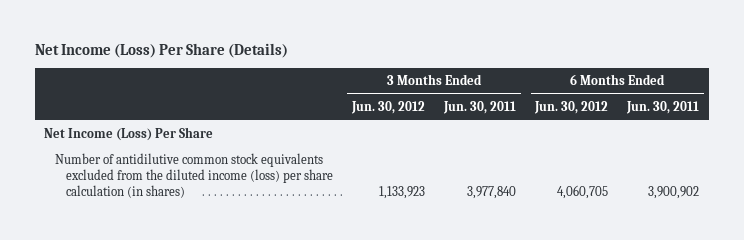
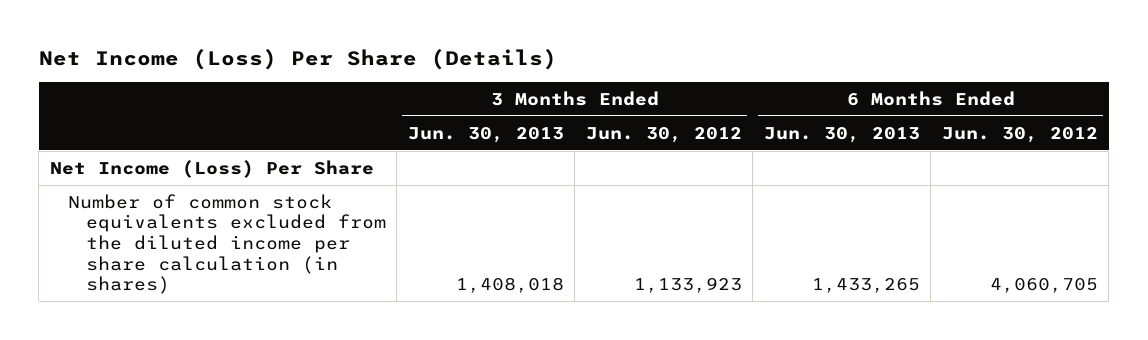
- | 3 Months Ended Jun. 30, 2012 | 3 Months Ended Jun. 30, 2011 | 6 Months Ended Jun. 30, 2012 | 6 Months Ended Jun. 30, 2011
+ | 3 Months Ended Jun. 30, 2013 | 3 Months Ended Jun. 30, 2012 | 6 Months Ended Jun. 30, 2013 | 6 Months Ended Jun. 30, 2012
- Number of antidilutive common stock equivalents excluded from the diluted income (loss) per share calculation (in shares) | 1,133,923 | 3,977,840 | 4,060,705 | 3,900,902
+ Number of common stock equivalents excluded from the diluted income per share calculation (in shares) | 1,408,018 | 1,133,923 | 1,433,265 | 4,060,705

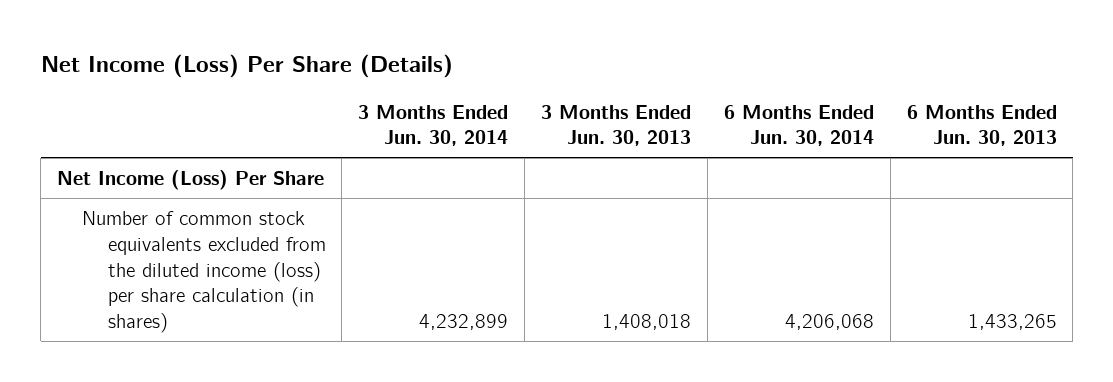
- | 3 Months Ended Jun. 30, 2013 | 3 Months Ended Jun. 30, 2012 | 6 Months Ended Jun. 30, 2013 | 6 Months Ended Jun. 30, 2012
+ | 3 Months Ended Jun. 30, 2014 | 3 Months Ended Jun. 30, 2013 | 6 Months Ended Jun. 30, 2014 | 6 Months Ended Jun. 30, 2013
- Number of common stock equivalents excluded from the diluted income per share calculation (in shares) | 1,408,018 | 1,133,923 | 1,433,265 | 4,060,705
+ Number of common stock equivalents excluded from the diluted income (loss) per share calculation (in shares) | 4,232,899 | 1,408,018 | 4,206,068 | 1,433,265

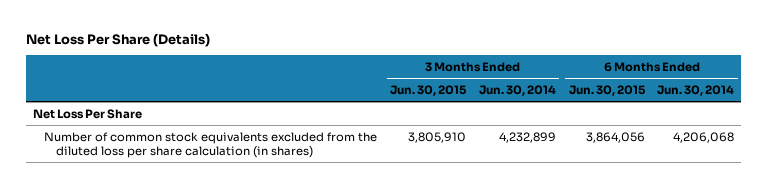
- Net Income (Loss) Per Share (Details)
+ Net Loss Per Share (Details)
- | 3 Months Ended Jun. 30, 2014 | 3 Months Ended Jun. 30, 2013 | 6 Months Ended Jun. 30, 2014 | 6 Months Ended Jun. 30, 2013
+ | 3 Months Ended Jun. 30, 2015 | 3 Months Ended Jun. 30, 2014 | 6 Months Ended Jun. 30, 2015 | 6 Months Ended Jun. 30, 2014
- Net Income (Loss) Per Share
- Number of common stock equivalents excluded from the diluted income (loss) per share calculation (in shares) | 4,232,899 | 1,408,018 | 4,206,068 | 1,433,265
+ Net Loss Per Share
+ Number of common stock equivalents excluded from the diluted loss per share calculation (in shares) | 3,805,910 | 4,232,899 | 3,864,056 | 4,206,068

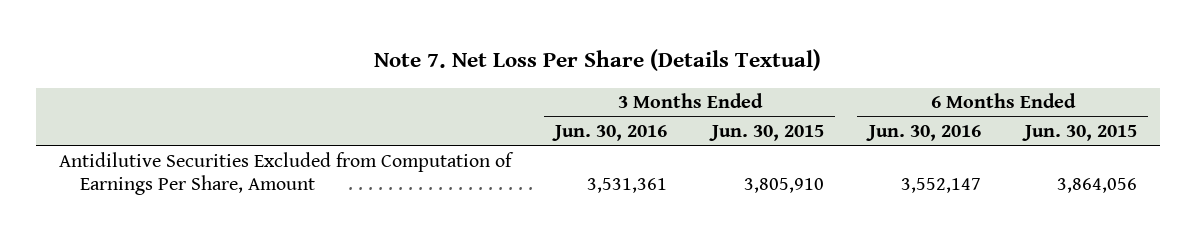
- Net Loss Per Share (Details)
+ Note 7. Net Loss Per Share (Details Textual)
- | 3 Months Ended Jun. 30, 2015 | 3 Months Ended Jun. 30, 2014 | 6 Months Ended Jun. 30, 2015 | 6 Months Ended Jun. 30, 2014
+ | 3 Months Ended Jun. 30, 2016 | 3 Months Ended Jun. 30, 2015 | 6 Months Ended Jun. 30, 2016 | 6 Months Ended Jun. 30, 2015
- Net Loss Per Share
- Number of common stock equivalents excluded from the diluted loss per share calculation (in shares) | 3,805,910 | 4,232,899 | 3,864,056 | 4,206,068
+ Antidilutive Securities Excluded from Computation of Earnings Per Share, Amount | 3,531,361 | 3,805,910 | 3,552,147 | 3,864,056

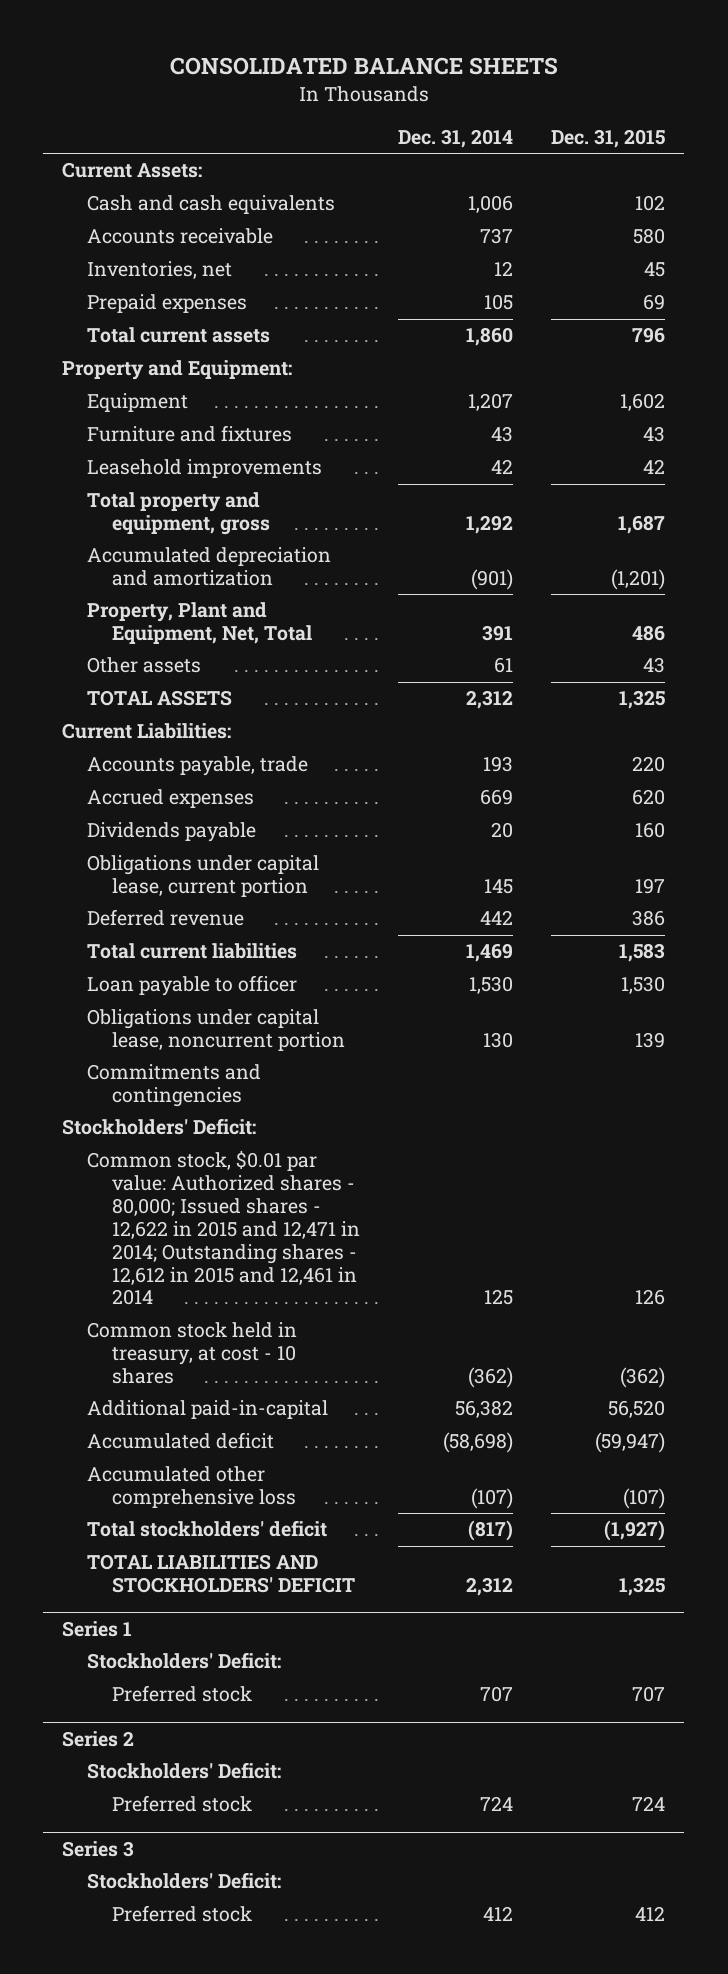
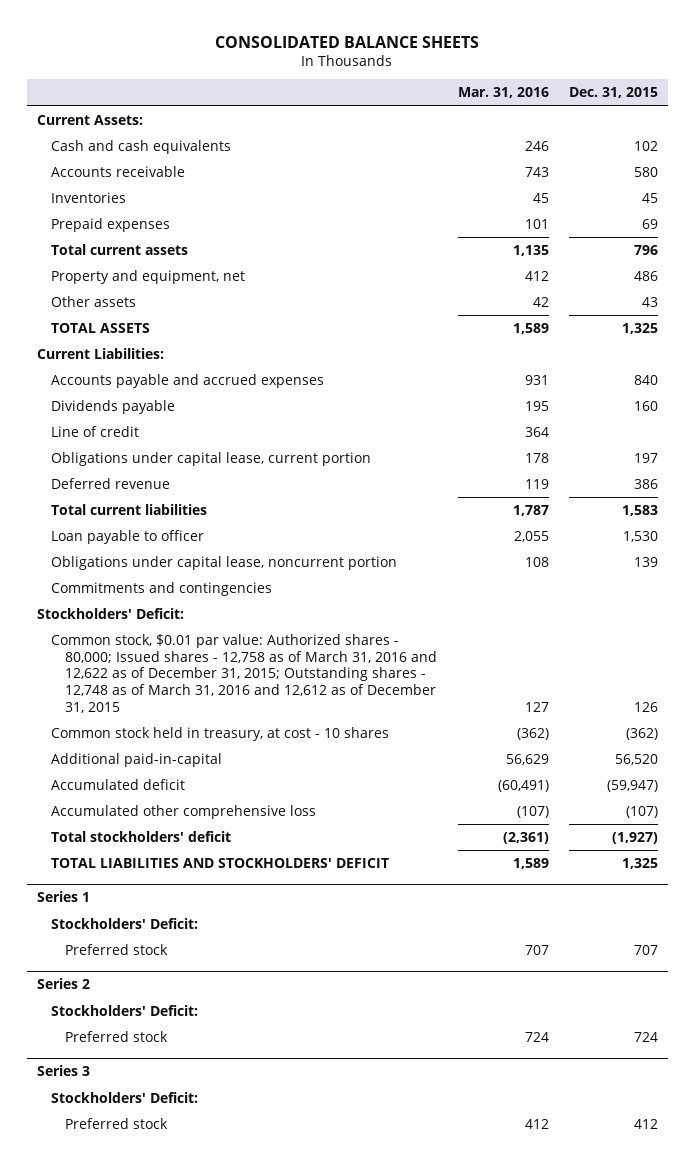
- | Dec. 31, 2014 | Dec. 31, 2015
+ | Mar. 31, 2016 | Dec. 31, 2015
- Inventories, net | 12 | 45
+ Inventories | 45 | 45
- Property and Equipment:
- Equipment | 1,207 | 1,602
- Furniture and fixtures | 43 | 43
- Leasehold improvements | 42 | 42
- Total property and equipment, gross | 1,292 | 1,687
- Accumulated depreciation and amortization | (901) | (1,201)
- Property, Plant and Equipment, Net, Total | 391 | 486
+ Property and equipment, net | 412 | 486
- Accounts payable, trade | 193 | 220
- Accrued expenses | 669 | 620
+ Accounts payable and accrued expenses | 931 | 840
+ Line of credit | 364 |
- Common stock, $0.01 par value: Authorized shares - 80,000; Issued shares - 12,622 in 2015 and 12,471 in 2014; Outstanding shares - 12,612 in 2015 and 12,461 in 2014 | 125 | 126
+ Common stock, $0.01 par value: Authorized shares - 80,000; Issued shares - 12,758 as of March 31, 2016 and 12,622 as of December 31, 2015; Outstanding shares - 12,748 as of March 31, 2016 and 12,612 as of December 31, 2015 | 127 | 126

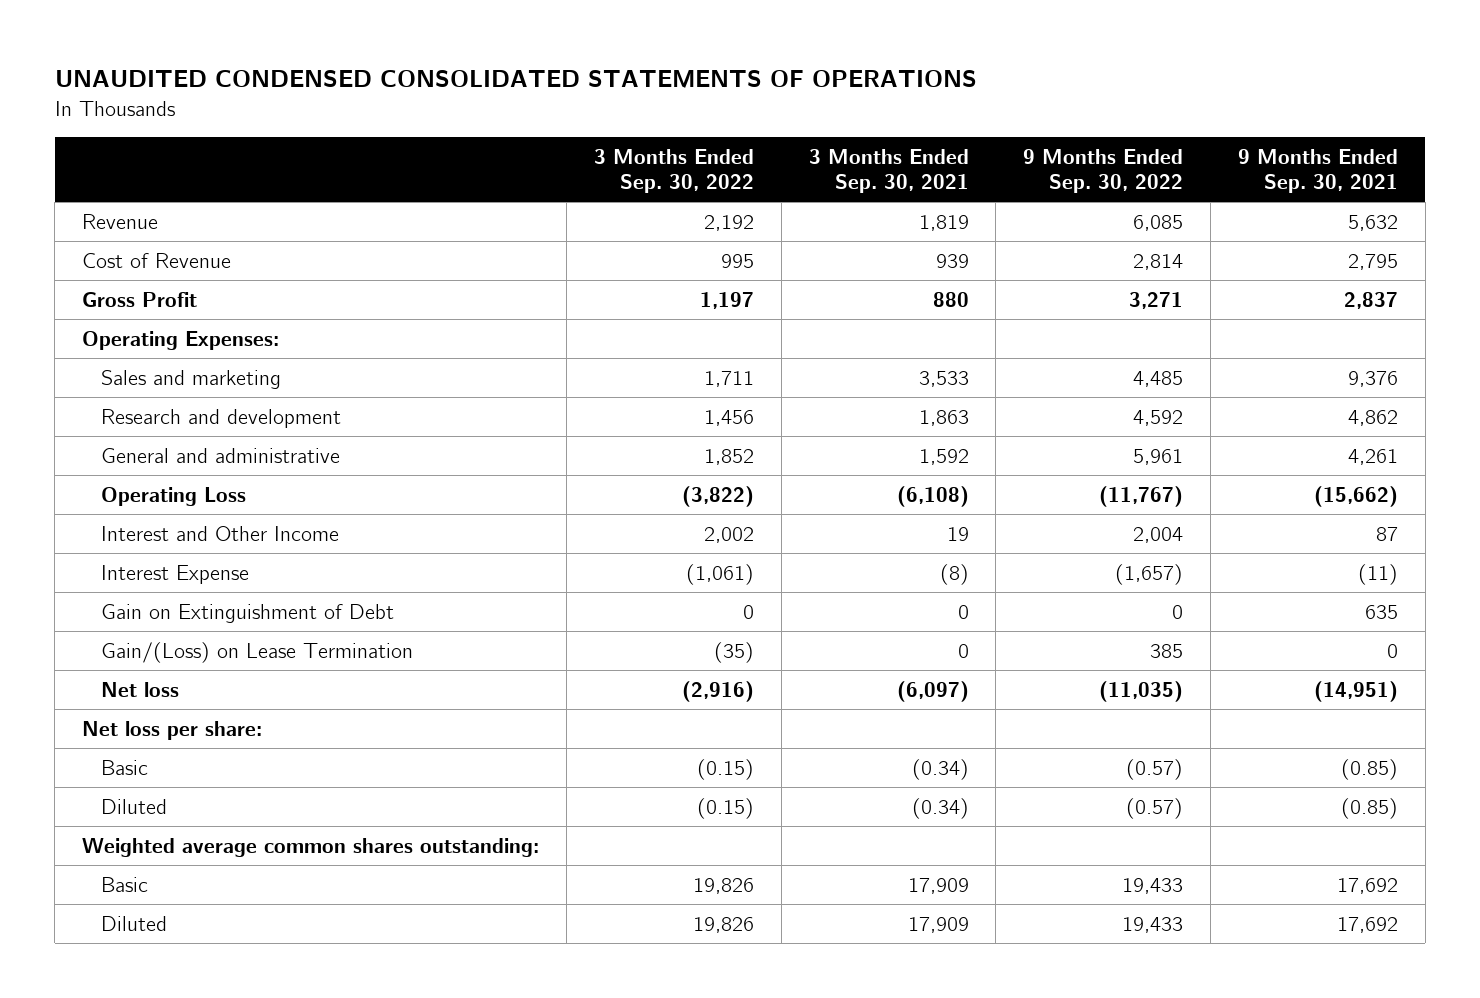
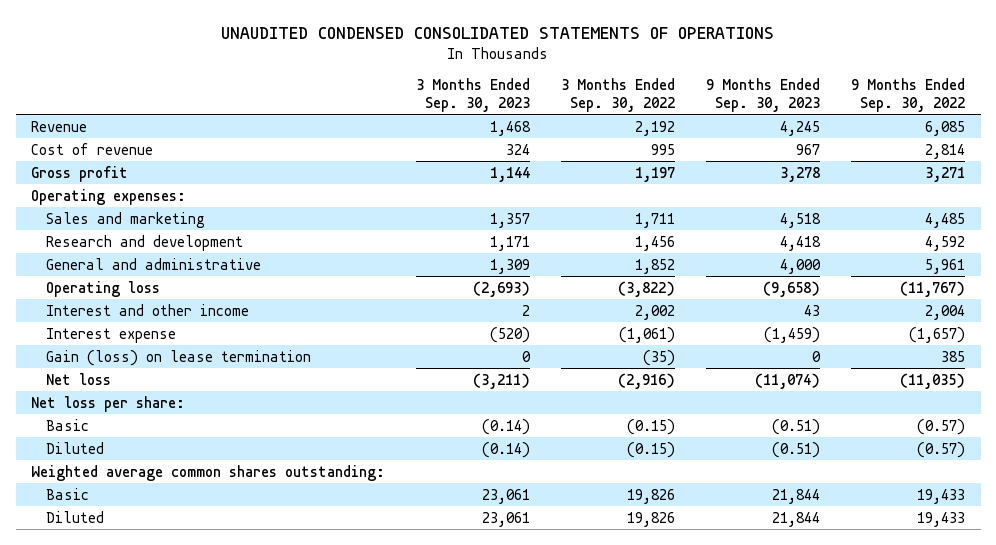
- | 3 Months Ended Sep. 30, 2022 | 3 Months Ended Sep. 30, 2021 | 9 Months Ended Sep. 30, 2022 | 9 Months Ended Sep. 30, 2021
+ | 3 Months Ended Sep. 30, 2023 | 3 Months Ended Sep. 30, 2022 | 9 Months Ended Sep. 30, 2023 | 9 Months Ended Sep. 30, 2022
- Cost of Revenue | 995 | 939 | 2,814 | 2,795
- Gross Profit | 1,197 | 880 | 3,271 | 2,837
- Operating Expenses:
+ Cost of revenue | 324 | 995 | 967 | 2,814
+ Gross profit | 1,144 | 1,197 | 3,278 | 3,271
+ Operating expenses:
- Operating Loss | (3,822) | (6,108) | (11,767) | (15,662)
- Interest and Other Income | 2,002 | 19 | 2,004 | 87
- Interest Expense | (1,061) | (8) | (1,657) | (11)
- Gain on Extinguishment of Debt | 0 | 0 | 0 | 635
- Gain/(Loss) on Lease Termination | (35) | 0 | 385 | 0
+ Operating loss | (2,693) | (3,822) | (9,658) | (11,767)
+ Interest and other income | 2 | 2,002 | 43 | 2,004
+ Interest expense | (520) | (1,061) | (1,459) | (1,657)
+ Gain (loss) on lease termination | 0 | (35) | 0 | 385

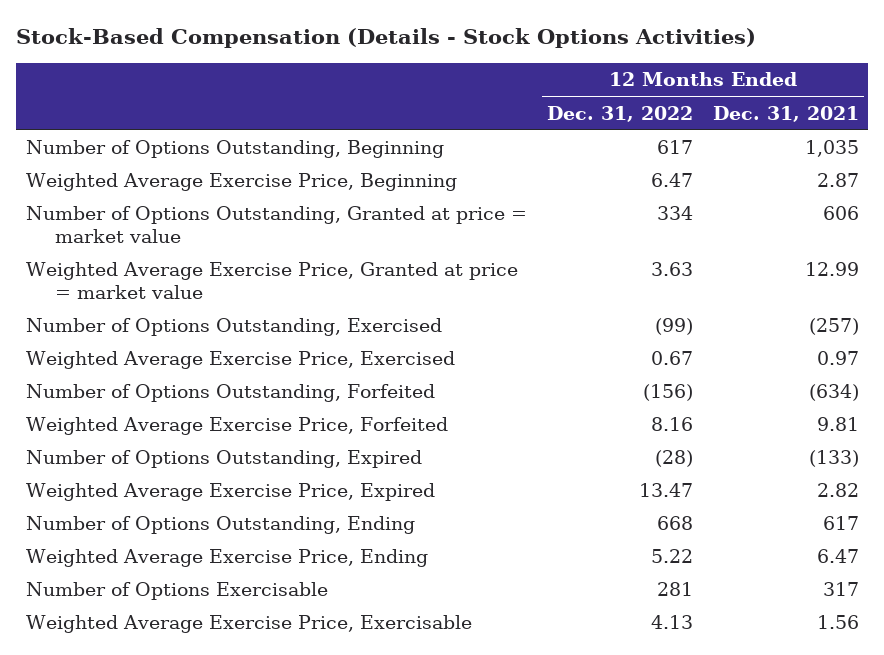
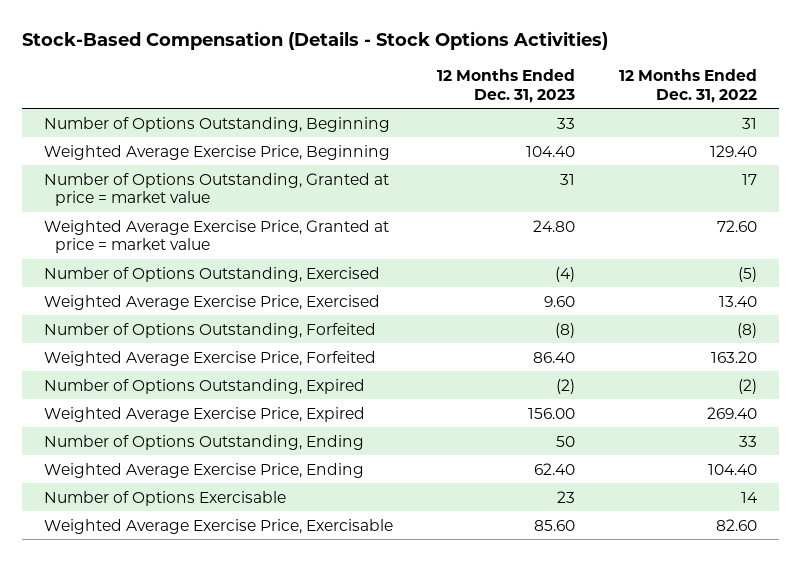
- | 12 Months Ended Dec. 31, 2022 | 12 Months Ended Dec. 31, 2021
+ | 12 Months Ended Dec. 31, 2023 | 12 Months Ended Dec. 31, 2022
- Number of Options Outstanding, Beginning | 617 | 1,035
- Weighted Average Exercise Price, Beginning | 6.47 | 2.87
- Number of Options Outstanding, Granted at price = market value | 334 | 606
- Weighted Average Exercise Price, Granted at price = market value | 3.63 | 12.99
- Number of Options Outstanding, Exercised | (99) | (257)
- Weighted Average Exercise Price, Exercised | 0.67 | 0.97
- Number of Options Outstanding, Forfeited | (156) | (634)
- Weighted Average Exercise Price, Forfeited | 8.16 | 9.81
- Number of Options Outstanding, Expired | (28) | (133)
- Weighted Average Exercise Price, Expired | 13.47 | 2.82
- Number of Options Outstanding, Ending | 668 | 617
- Weighted Average Exercise Price, Ending | 5.22 | 6.47
- Number of Options Exercisable | 281 | 317
- Weighted Average Exercise Price, Exercisable | 4.13 | 1.56
+ Number of Options Outstanding, Beginning | 33 | 31
+ Weighted Average Exercise Price, Beginning | 104.40 | 129.40
+ Number of Options Outstanding, Granted at price = market value | 31 | 17
+ Weighted Average Exercise Price, Granted at price = market value | 24.80 | 72.60
+ Number of Options Outstanding, Exercised | (4) | (5)
+ Weighted Average Exercise Price, Exercised | 9.60 | 13.40
+ Number of Options Outstanding, Forfeited | (8) | (8)
+ Weighted Average Exercise Price, Forfeited | 86.40 | 163.20
+ Number of Options Outstanding, Expired | (2) | (2)
+ Weighted Average Exercise Price, Expired | 156.00 | 269.40
+ Number of Options Outstanding, Ending | 50 | 33
+ Weighted Average Exercise Price, Ending | 62.40 | 104.40
+ Number of Options Exercisable | 23 | 14
+ Weighted Average Exercise Price, Exercisable | 85.60 | 82.60

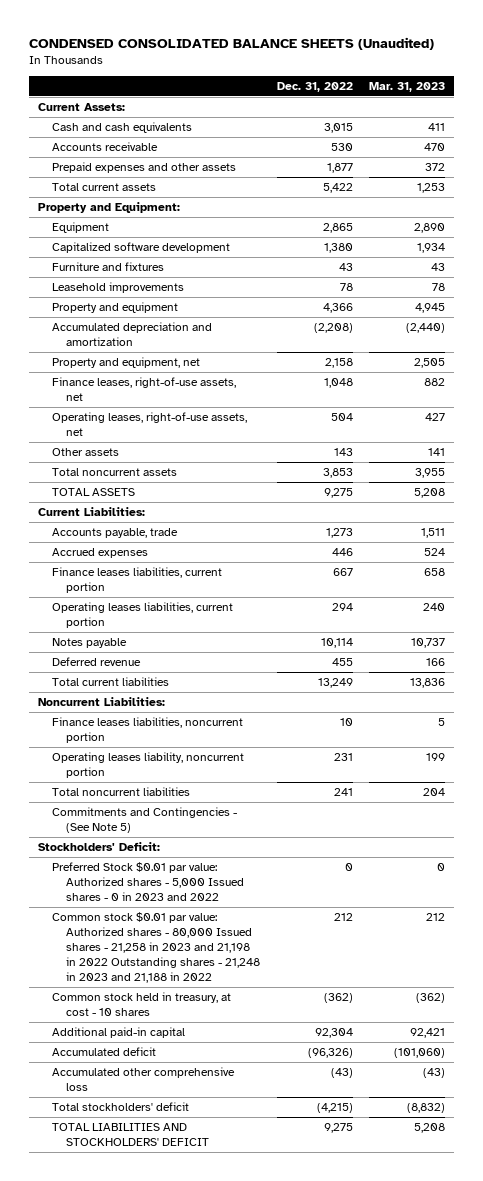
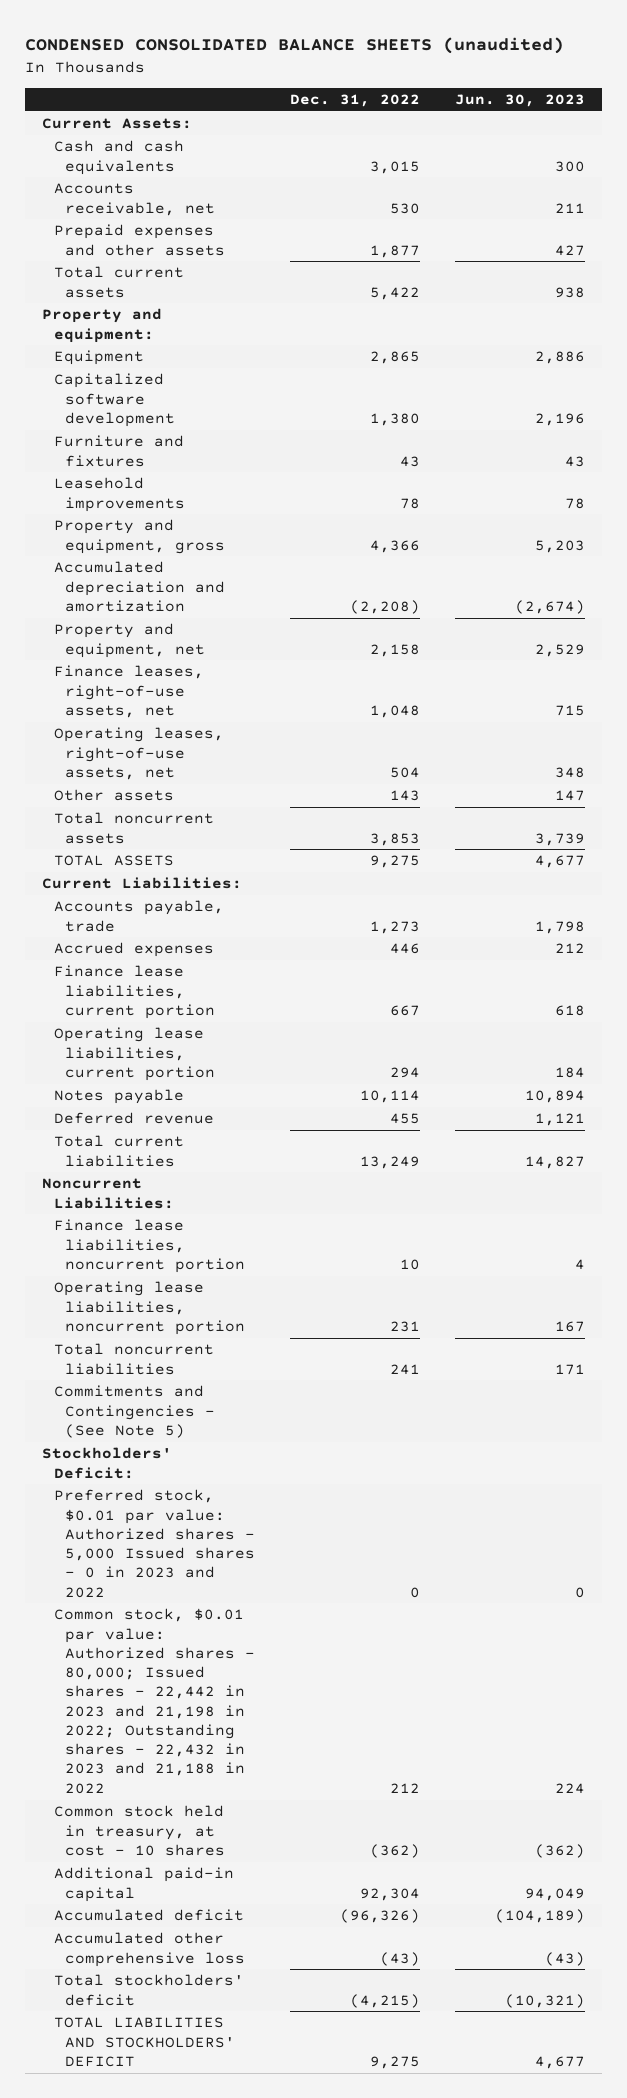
- CONDENSED CONSOLIDATED BALANCE SHEETS (Unaudited)
+ CONDENSED CONSOLIDATED BALANCE SHEETS (unaudited)
- | Dec. 31, 2022 | Mar. 31, 2023
+ | Dec. 31, 2022 | Jun. 30, 2023
- Accounts receivable | 530 | 470
+ Accounts receivable, net | 530 | 211
- Property and Equipment:
+ Property and equipment:
- Property and equipment | 4,366 | 4,945
+ Property and equipment, gross | 4,366 | 5,203
- Finance leases liabilities, current portion | 667 | 658
- Operating leases liabilities, current portion | 294 | 240
+ Finance lease liabilities, current portion | 667 | 618
+ Operating lease liabilities, current portion | 294 | 184
- Finance leases liabilities, noncurrent portion | 10 | 5
- Operating leases liability, noncurrent portion | 231 | 199
+ Finance lease liabilities, noncurrent portion | 10 | 4
+ Operating lease liabilities, noncurrent portion | 231 | 167
- Preferred Stock $0.01 par value: Authorized shares - 5,000 Issued shares - 0 in 2023 and 2022 | 0 | 0
- Common stock $0.01 par value: Authorized shares - 80,000 Issued shares - 21,258 in 2023 and 21,198 in 2022 Outstanding shares - 21,248 in 2023 and 21,188 in 2022 | 212 | 212
+ Preferred stock, $0.01 par value: Authorized shares - 5,000 Issued shares - 0 in 2023 and 2022 | 0 | 0
+ Common stock, $0.01 par value: Authorized shares - 80,000; Issued shares - 22,442 in 2023 and 21,198 in 2022; Outstanding shares - 22,432 in 2023 and 21,188 in 2022 | 212 | 224

